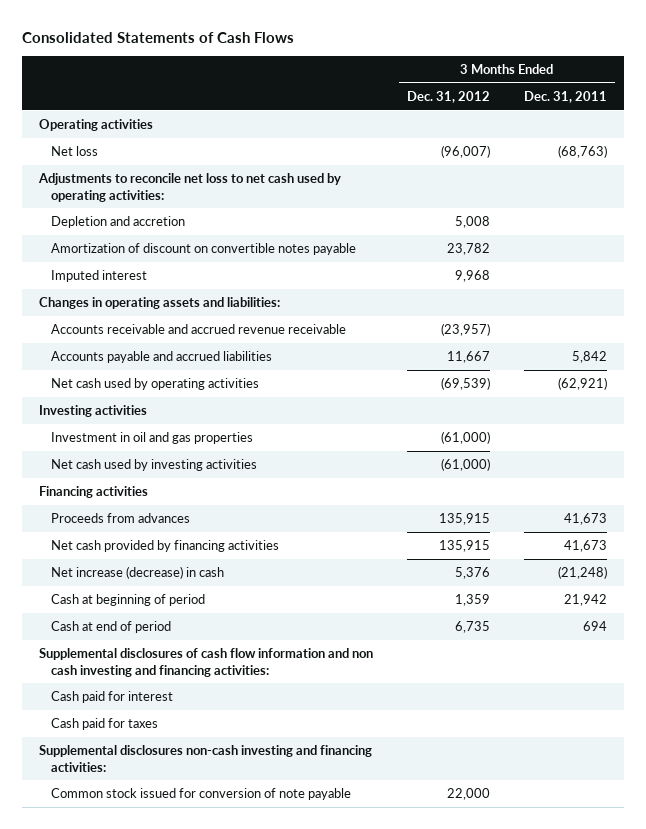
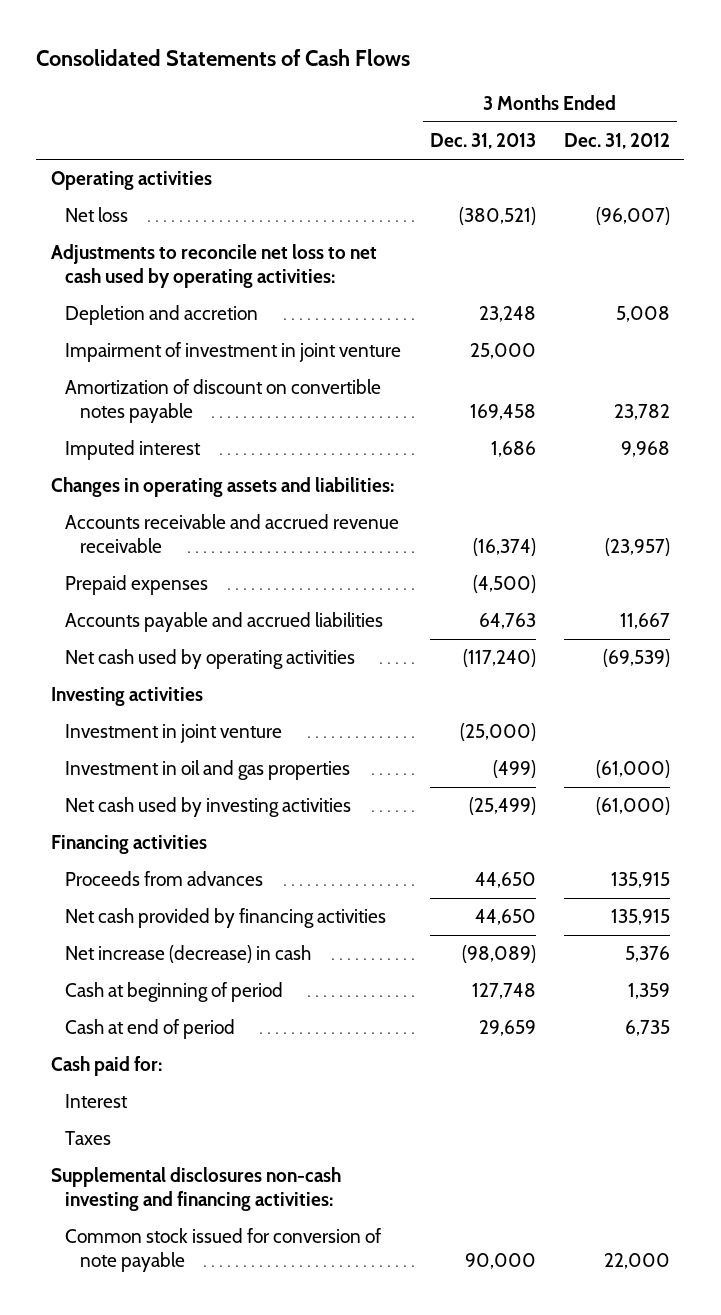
- | 3 Months Ended Dec. 31, 2012 | 3 Months Ended Dec. 31, 2011
+ | 3 Months Ended Dec. 31, 2013 | 3 Months Ended Dec. 31, 2012
+ Impairment of investment in joint venture | 25,000 |
+ Prepaid expenses | (4,500) |
+ Investment in joint venture | (25,000) |
- Supplemental disclosures of cash flow information and non cash investing and financing activities:
- Cash paid for interest
- Cash paid for taxes
+ Cash paid for:
+ Interest
+ Taxes

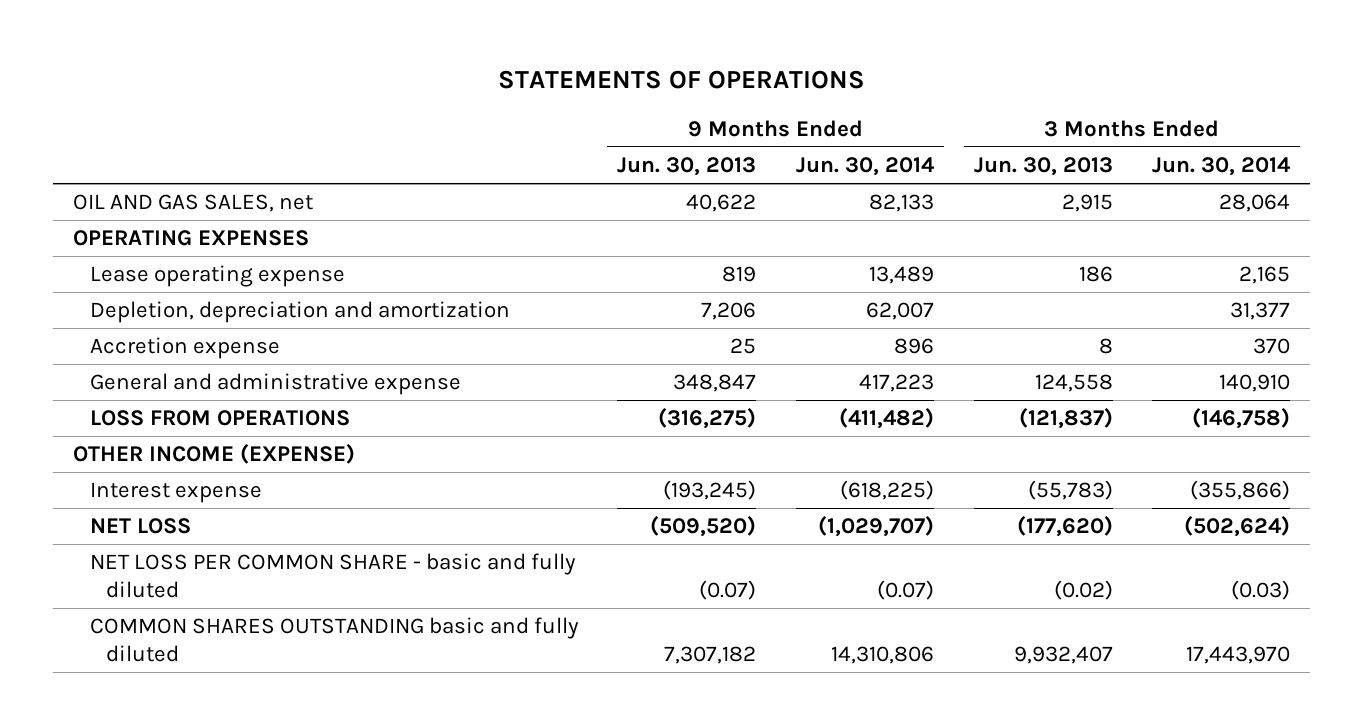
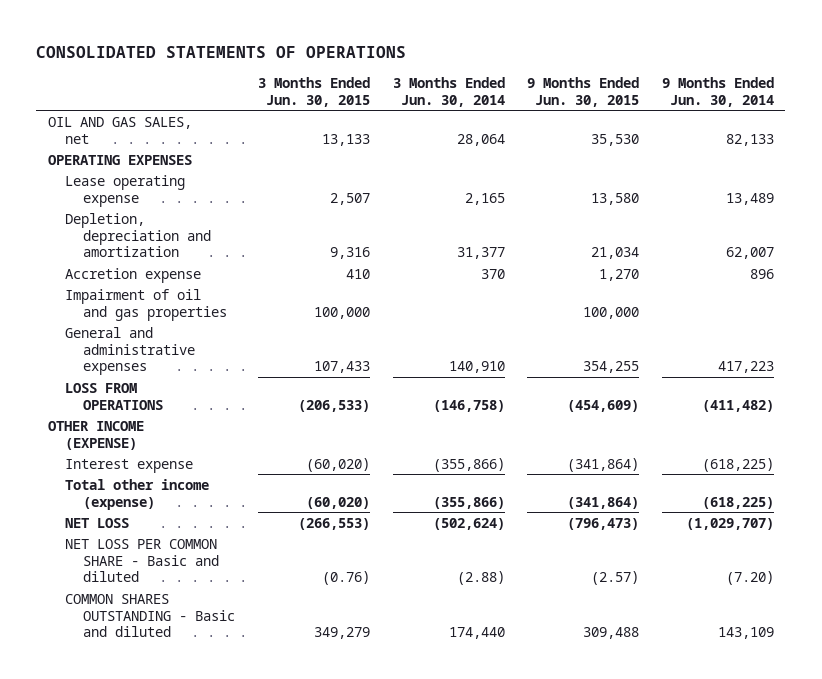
- STATEMENTS OF OPERATIONS
+ CONSOLIDATED STATEMENTS OF OPERATIONS
- | 9 Months Ended Jun. 30, 2013 | 9 Months Ended Jun. 30, 2014 | 3 Months Ended Jun. 30, 2013 | 3 Months Ended Jun. 30, 2014
+ | 3 Months Ended Jun. 30, 2015 | 3 Months Ended Jun. 30, 2014 | 9 Months Ended Jun. 30, 2015 | 9 Months Ended Jun. 30, 2014
- General and administrative expense | 348,847 | 417,223 | 124,558 | 140,910
+ Impairment of oil and gas properties | 100,000 | | 100,000 |
+ General and administrative expenses | 107,433 | 140,910 | 354,255 | 417,223
+ Total other income (expense) | (60,020) | (355,866) | (341,864) | (618,225)
- NET LOSS PER COMMON SHARE - basic and fully diluted | (0.07) | (0.07) | (0.02) | (0.03)
- COMMON SHARES OUTSTANDING basic and fully diluted | 7,307,182 | 14,310,806 | 9,932,407 | 17,443,970
+ NET LOSS PER COMMON SHARE - Basic and diluted | (0.76) | (2.88) | (2.57) | (7.20)
+ COMMON SHARES OUTSTANDING - Basic and diluted | 349,279 | 174,440 | 309,488 | 143,109

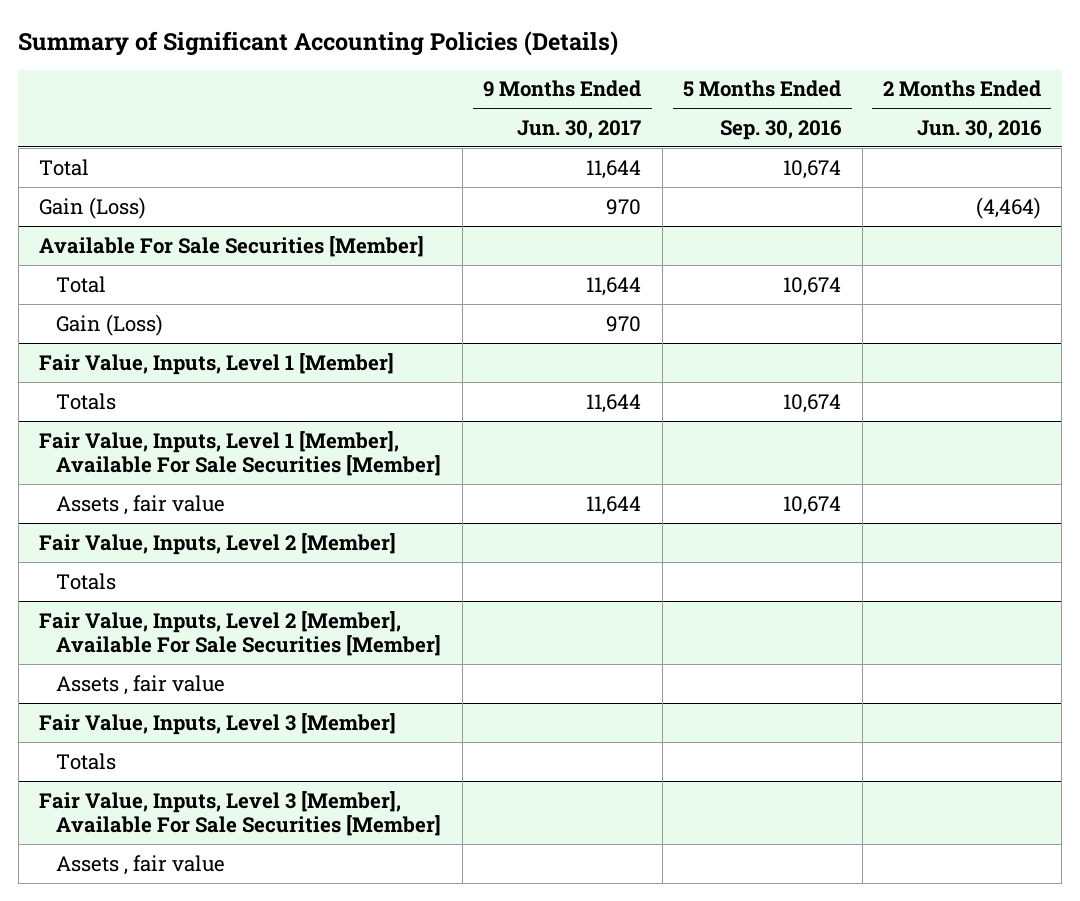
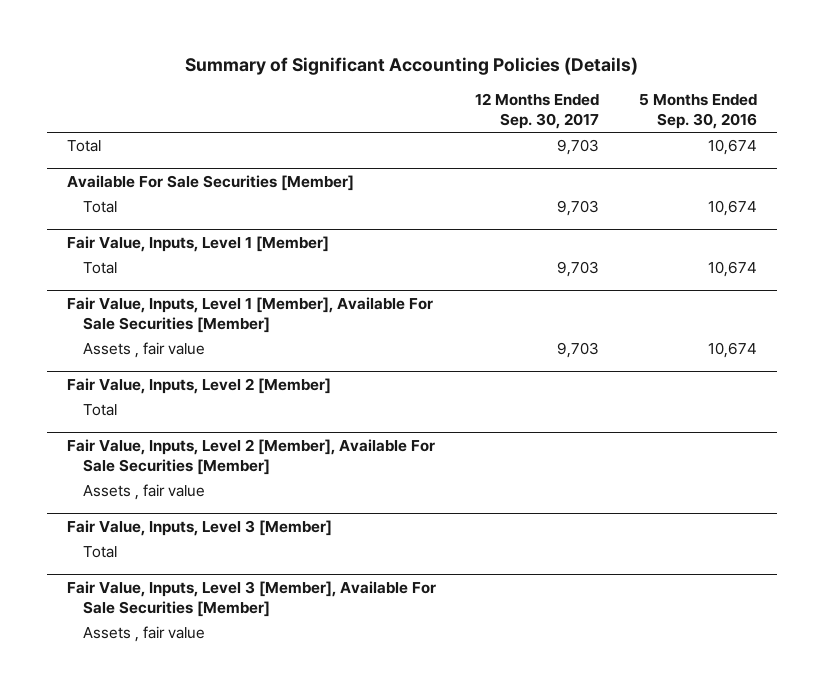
- | 9 Months Ended Jun. 30, 2017 | 5 Months Ended Sep. 30, 2016 | 2 Months Ended Jun. 30, 2016
+ | 12 Months Ended Sep. 30, 2017 | 5 Months Ended Sep. 30, 2016
- Gain (Loss) | 970 | | (4,464)
@ Available For Sale Securities [Member]
- Gain (Loss) | 970 | |
@ Fair Value, Inputs, Level 1 [Member]
- Totals | 11,644 | 10,674 |
+ Total | 9,703 | 10,674
@ Fair Value, Inputs, Level 2 [Member]
- Totals
+ Total
@ Fair Value, Inputs, Level 3 [Member]
- Totals
+ Total

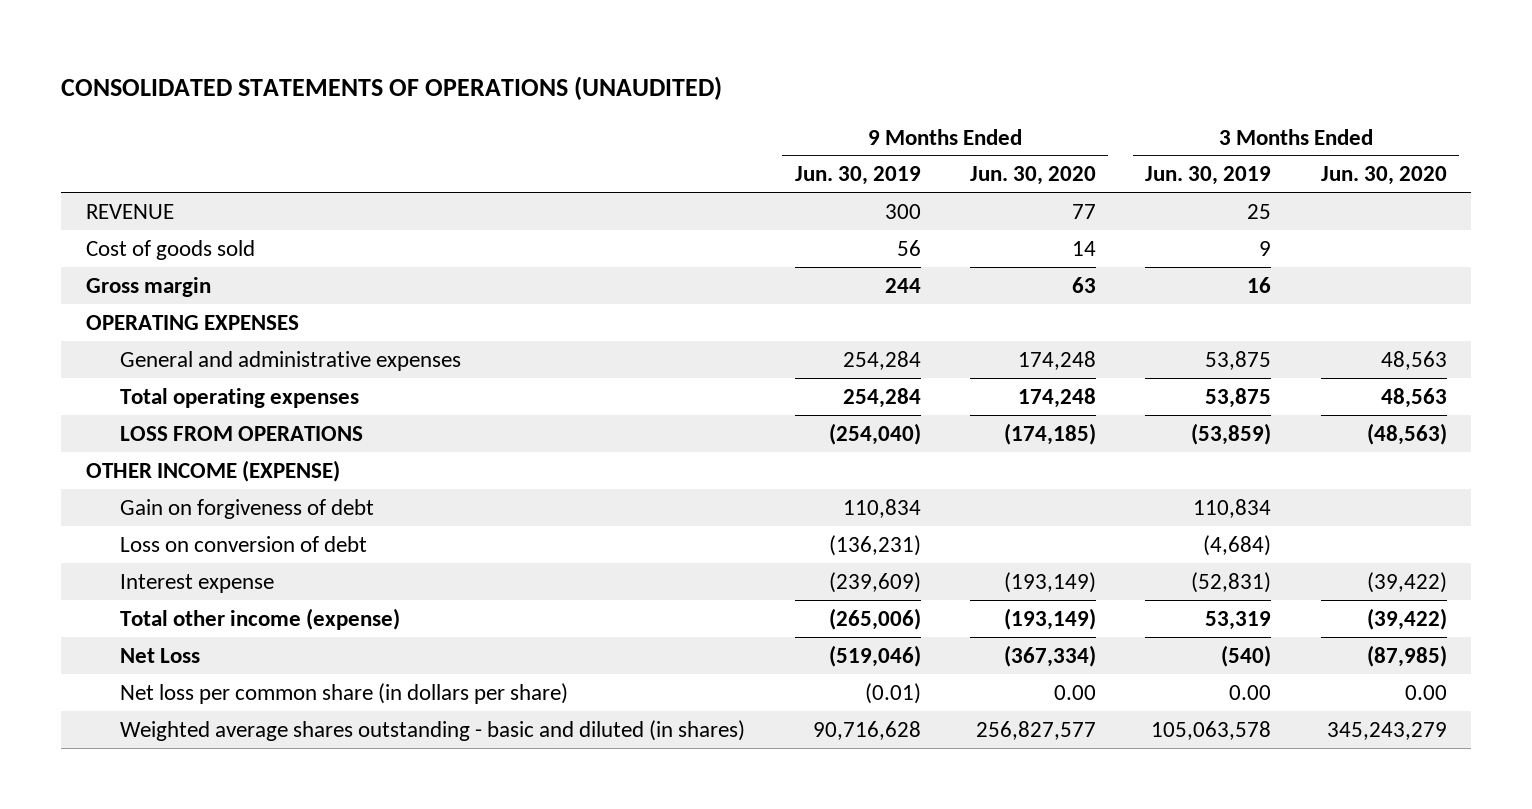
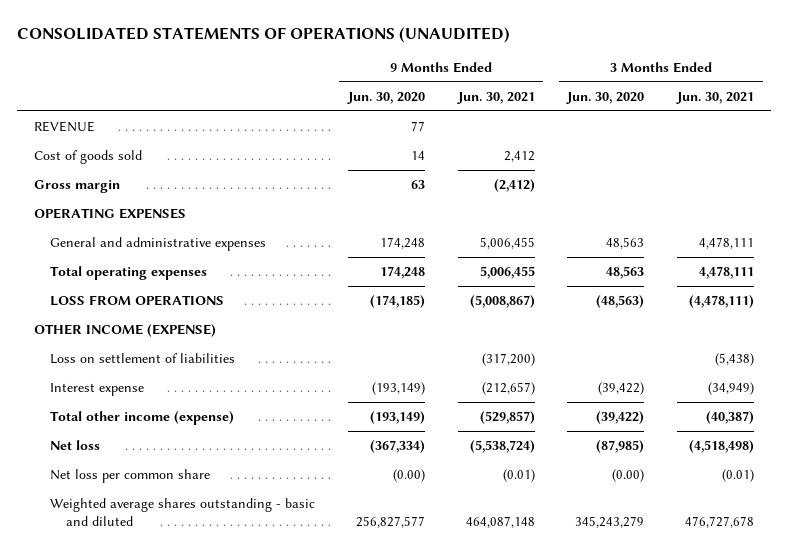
- | 9 Months Ended Jun. 30, 2019 | 9 Months Ended Jun. 30, 2020 | 3 Months Ended Jun. 30, 2019 | 3 Months Ended Jun. 30, 2020
+ | 9 Months Ended Jun. 30, 2020 | 9 Months Ended Jun. 30, 2021 | 3 Months Ended Jun. 30, 2020 | 3 Months Ended Jun. 30, 2021
- Gain on forgiveness of debt | 110,834 | | 110,834 |
- Loss on conversion of debt | (136,231) | | (4,684) |
+ Loss on settlement of liabilities | | (317,200) | | (5,438)
- Net Loss | (519,046) | (367,334) | (540) | (87,985)
- Net loss per common share (in dollars per share) | (0.01) | 0.00 | 0.00 | 0.00
- Weighted average shares outstanding - basic and diluted (in shares) | 90,716,628 | 256,827,577 | 105,063,578 | 345,243,279
+ Net loss | (367,334) | (5,538,724) | (87,985) | (4,518,498)
+ Net loss per common share | (0.00) | (0.01) | (0.00) | (0.01)
+ Weighted average shares outstanding - basic and diluted | 256,827,577 | 464,087,148 | 345,243,279 | 476,727,678

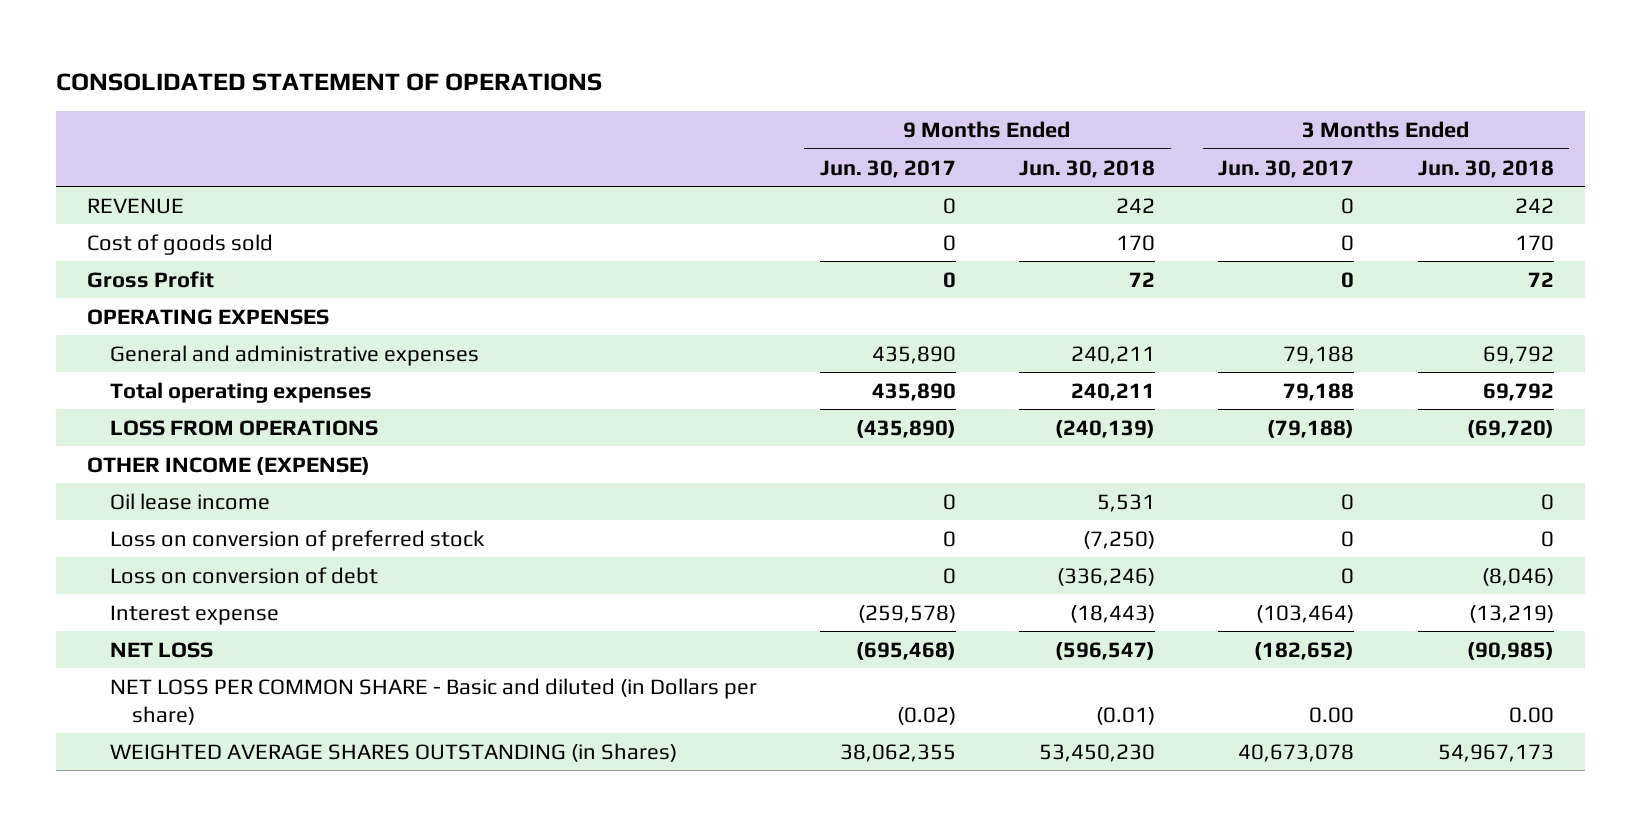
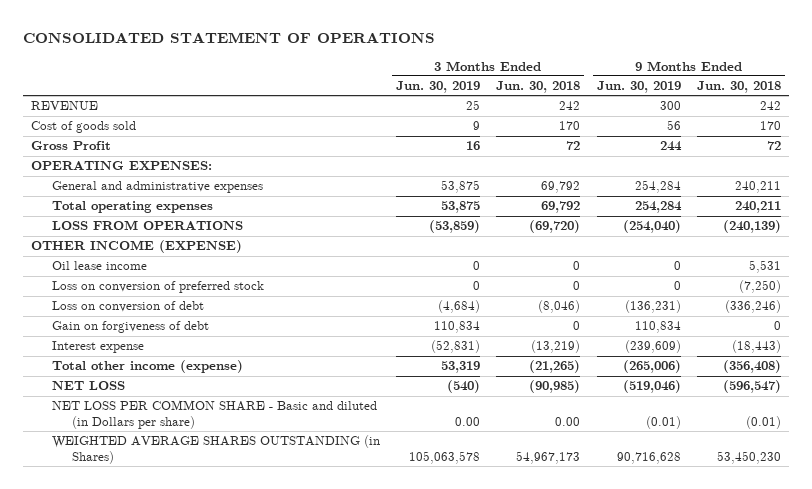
- | 9 Months Ended Jun. 30, 2017 | 9 Months Ended Jun. 30, 2018 | 3 Months Ended Jun. 30, 2017 | 3 Months Ended Jun. 30, 2018
+ | 3 Months Ended Jun. 30, 2019 | 3 Months Ended Jun. 30, 2018 | 9 Months Ended Jun. 30, 2019 | 9 Months Ended Jun. 30, 2018
- OPERATING EXPENSES
+ OPERATING EXPENSES:
+ Gain on forgiveness of debt | 110,834 | 0 | 110,834 | 0
+ Total other income (expense) | 53,319 | (21,265) | (265,006) | (356,408)

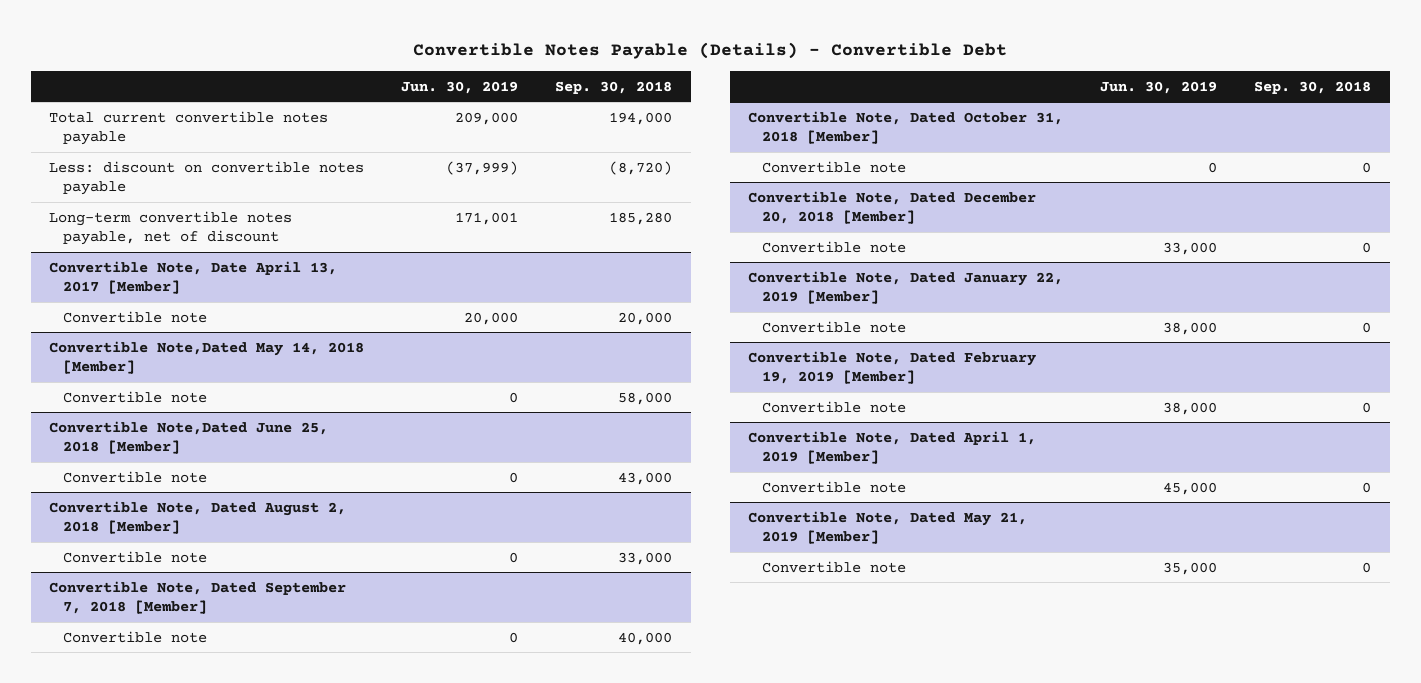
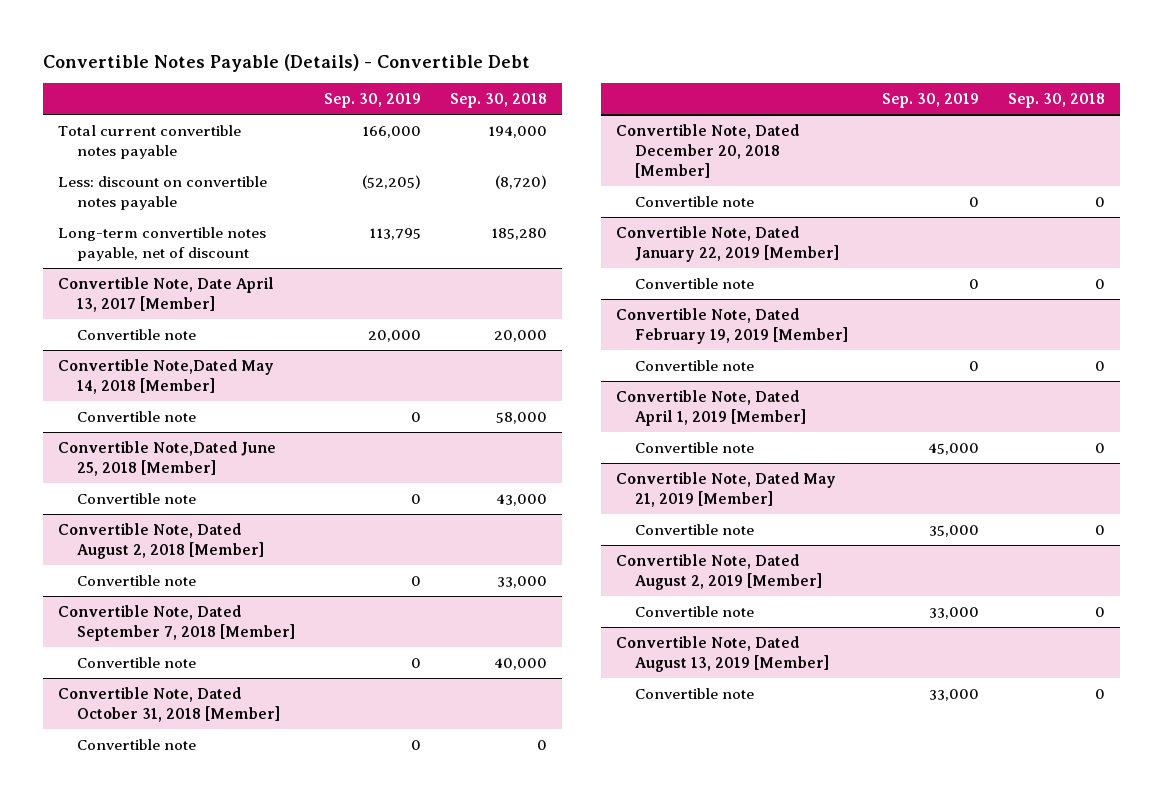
- | Jun. 30, 2019 | Sep. 30, 2018
+ | Sep. 30, 2019 | Sep. 30, 2018
+ Convertible Note, Dated August 2, 2019 [Member]
+ Convertible note | 33,000 | 0
+ Convertible Note, Dated August 13, 2019 [Member]
+ Convertible note | 33,000 | 0

